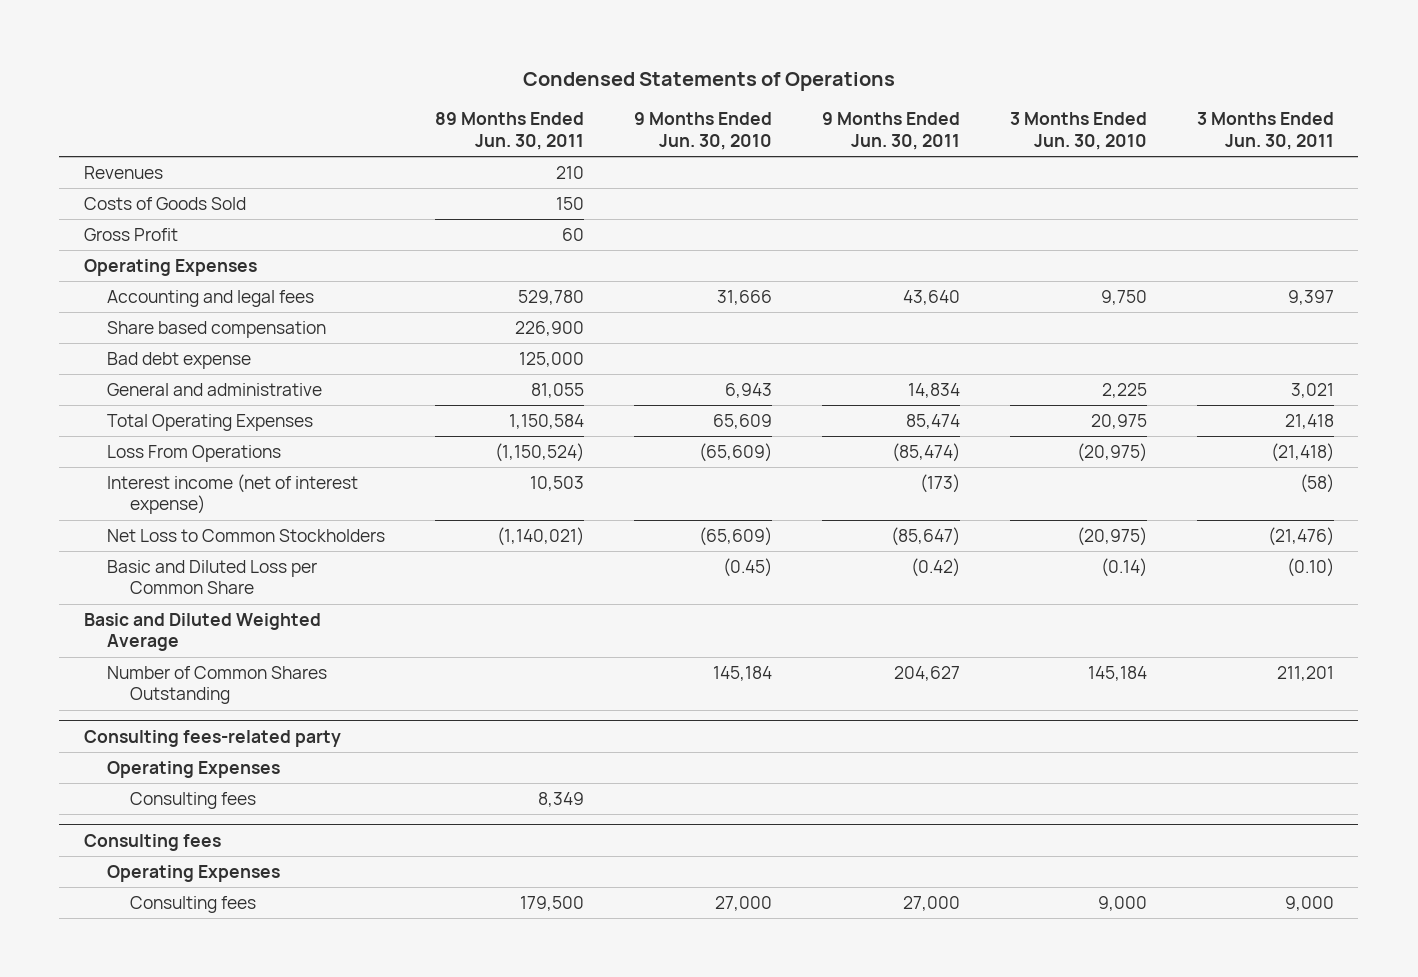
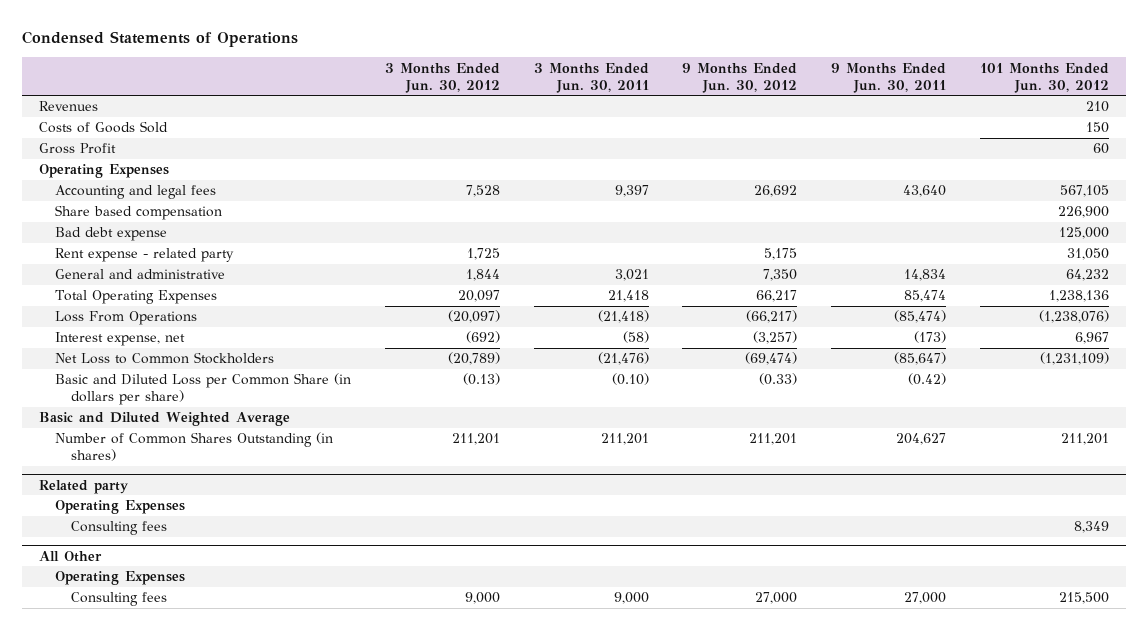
- | 89 Months Ended Jun. 30, 2011 | 9 Months Ended Jun. 30, 2010 | 9 Months Ended Jun. 30, 2011 | 3 Months Ended Jun. 30, 2010 | 3 Months Ended Jun. 30, 2011
+ | 3 Months Ended Jun. 30, 2012 | 3 Months Ended Jun. 30, 2011 | 9 Months Ended Jun. 30, 2012 | 9 Months Ended Jun. 30, 2011 | 101 Months Ended Jun. 30, 2012
+ Rent expense - related party | 1,725 | | 5,175 | | 31,050
- Interest income (net of interest expense) | 10,503 | | (173) | | (58)
+ Interest expense, net | (692) | (58) | (3,257) | (173) | 6,967
- Basic and Diluted Loss per Common Share | | (0.45) | (0.42) | (0.14) | (0.10)
+ Basic and Diluted Loss per Common Share (in dollars per share) | (0.13) | (0.10) | (0.33) | (0.42) |
- Number of Common Shares Outstanding | | 145,184 | 204,627 | 145,184 | 211,201
- Consulting fees-related party
+ Number of Common Shares Outstanding (in shares) | 211,201 | 211,201 | 211,201 | 204,627 | 211,201
+ Related party
- Consulting fees
+ All Other

